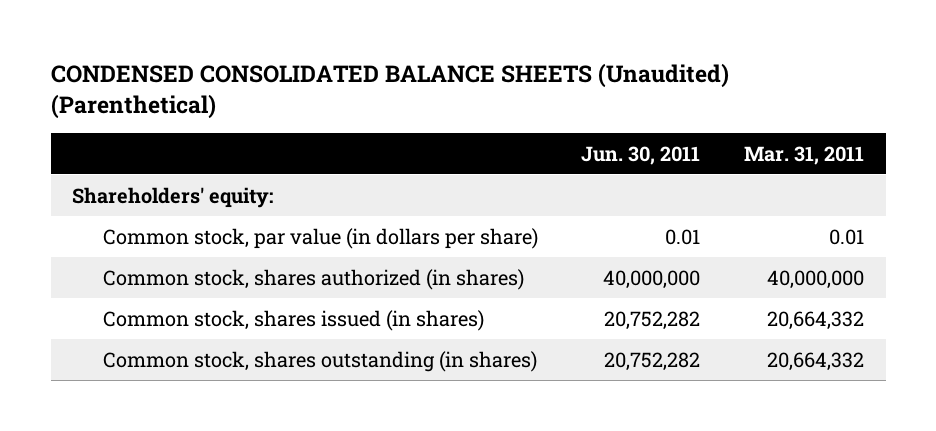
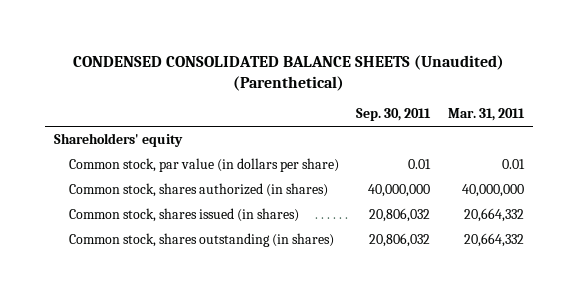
- | Jun. 30, 2011 | Mar. 31, 2011
+ | Sep. 30, 2011 | Mar. 31, 2011
- Shareholders' equity:
+ Shareholders' equity

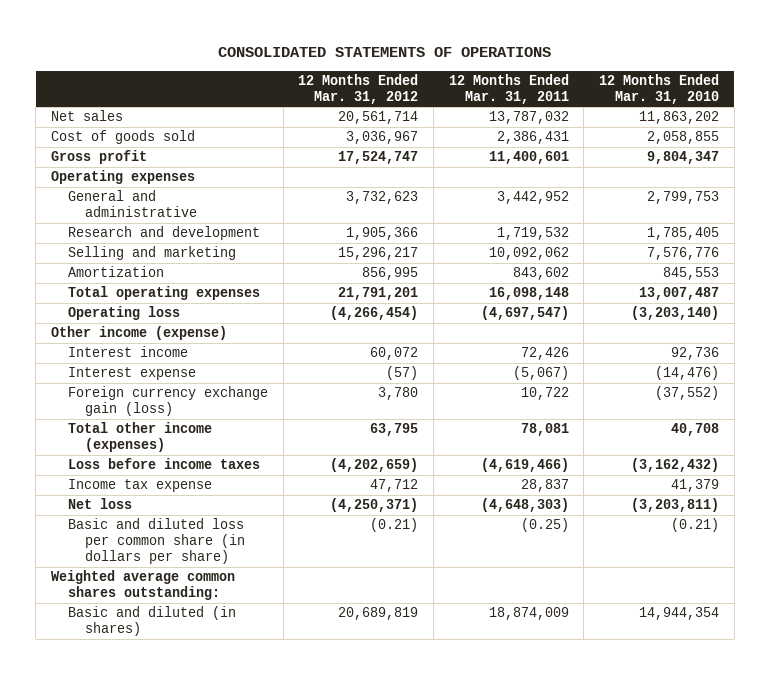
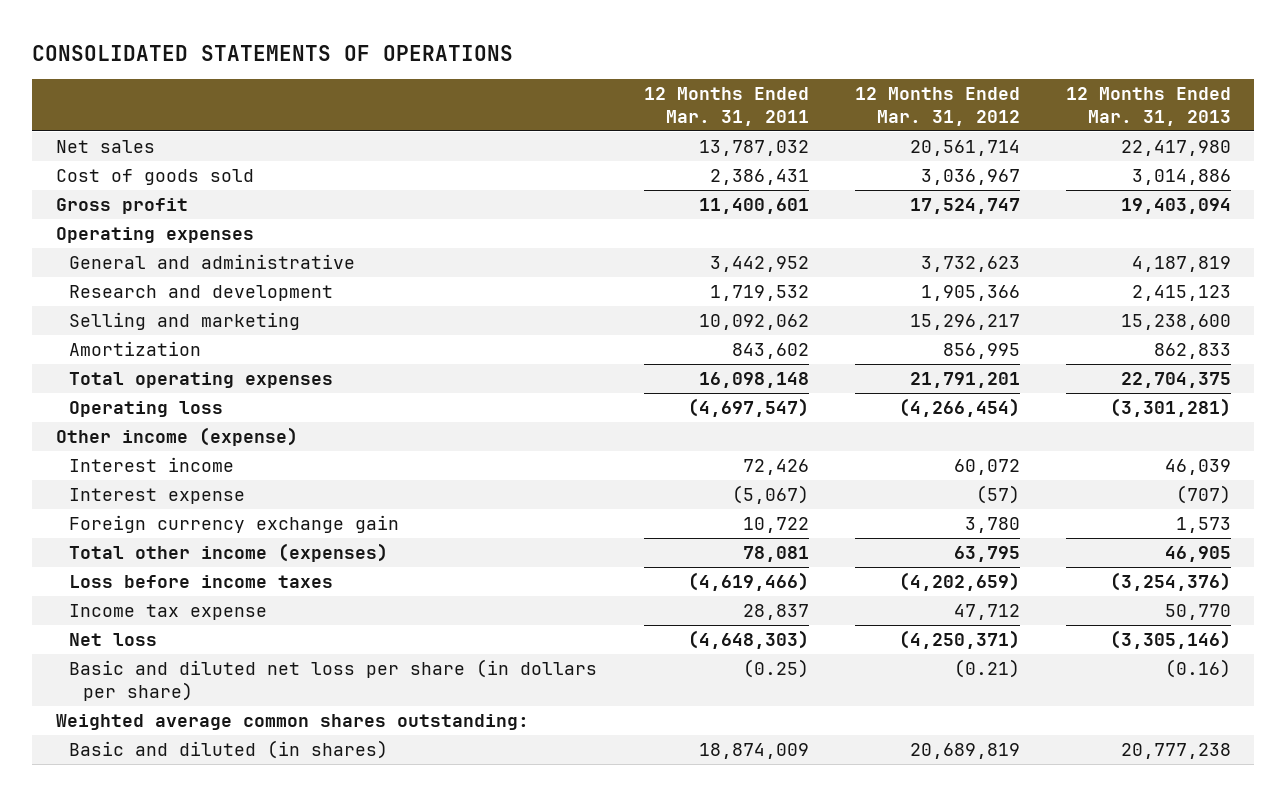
- | 12 Months Ended Mar. 31, 2012 | 12 Months Ended Mar. 31, 2011 | 12 Months Ended Mar. 31, 2010
+ | 12 Months Ended Mar. 31, 2011 | 12 Months Ended Mar. 31, 2012 | 12 Months Ended Mar. 31, 2013
- Foreign currency exchange gain (loss) | 3,780 | 10,722 | (37,552)
+ Foreign currency exchange gain | 10,722 | 3,780 | 1,573
- Basic and diluted loss per common share (in dollars per share) | (0.21) | (0.25) | (0.21)
+ Basic and diluted net loss per share (in dollars per share) | (0.25) | (0.21) | (0.16)

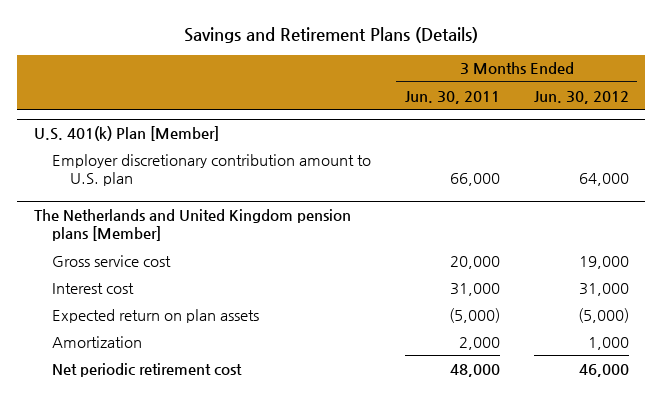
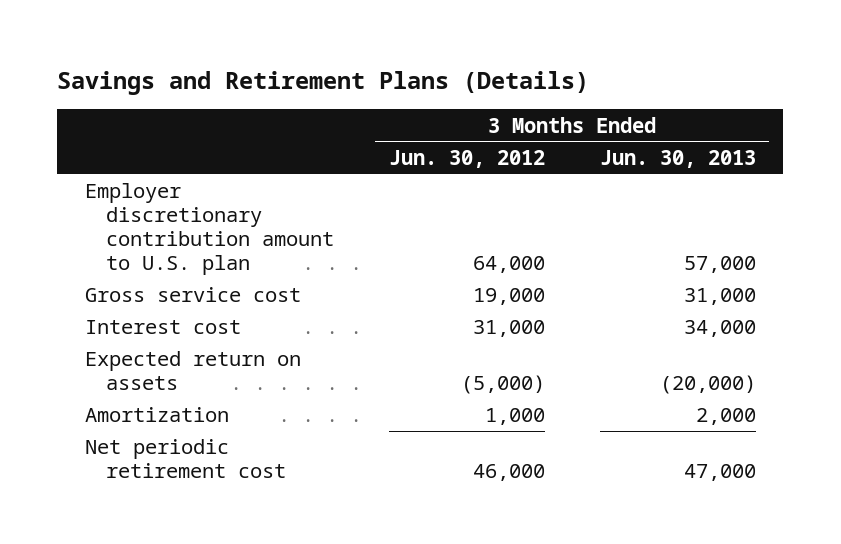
- | 3 Months Ended Jun. 30, 2011 | 3 Months Ended Jun. 30, 2012
+ | 3 Months Ended Jun. 30, 2012 | 3 Months Ended Jun. 30, 2013
- U.S. 401(k) Plan [Member]
- The Netherlands and United Kingdom pension plans [Member]
- Expected return on plan assets | (5,000) | (5,000)
+ Expected return on assets | (5,000) | (20,000)

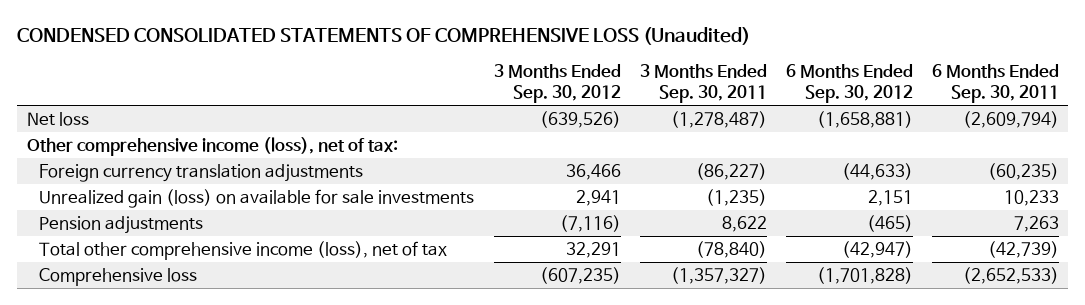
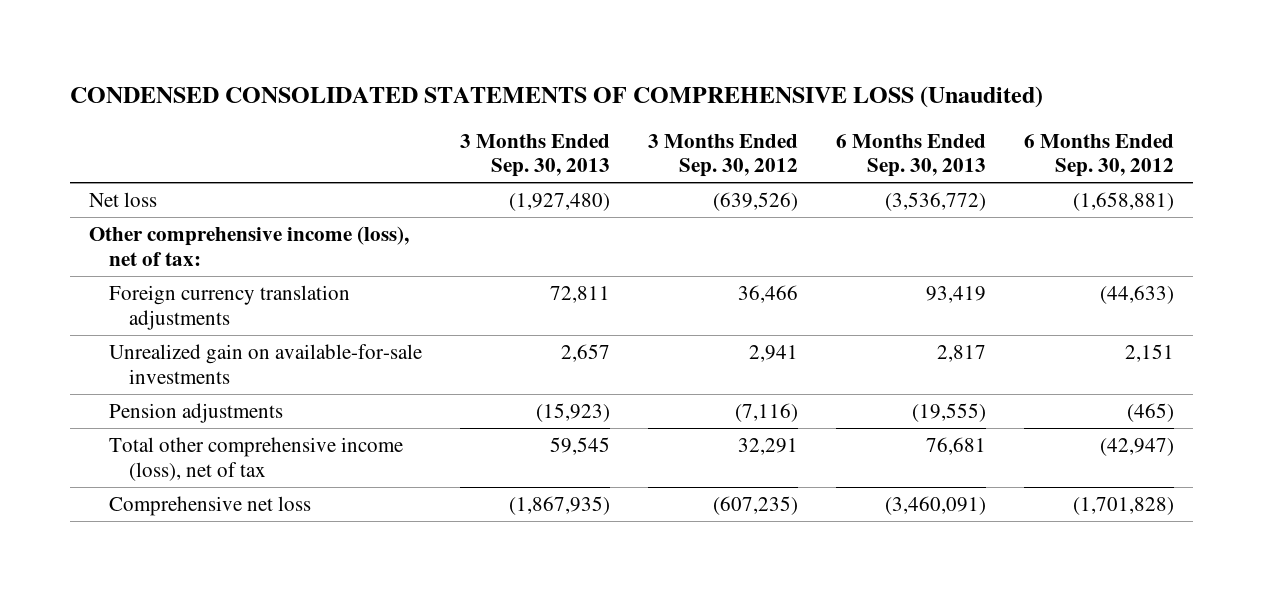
- | 3 Months Ended Sep. 30, 2012 | 3 Months Ended Sep. 30, 2011 | 6 Months Ended Sep. 30, 2012 | 6 Months Ended Sep. 30, 2011
+ | 3 Months Ended Sep. 30, 2013 | 3 Months Ended Sep. 30, 2012 | 6 Months Ended Sep. 30, 2013 | 6 Months Ended Sep. 30, 2012
- Unrealized gain (loss) on available for sale investments | 2,941 | (1,235) | 2,151 | 10,233
+ Unrealized gain on available-for-sale investments | 2,657 | 2,941 | 2,817 | 2,151
- Comprehensive loss | (607,235) | (1,357,327) | (1,701,828) | (2,652,533)
+ Comprehensive net loss | (1,867,935) | (607,235) | (3,460,091) | (1,701,828)

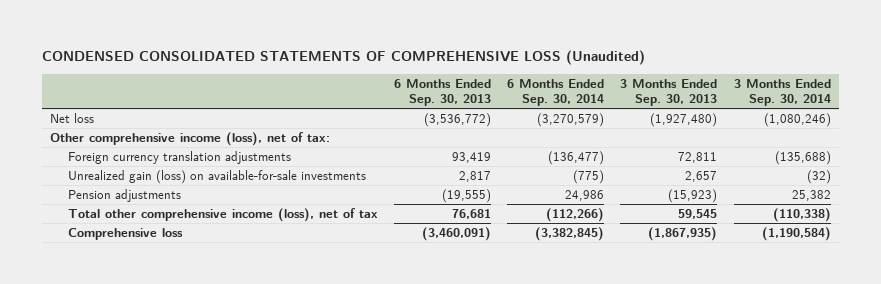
- | 3 Months Ended Sep. 30, 2013 | 3 Months Ended Sep. 30, 2012 | 6 Months Ended Sep. 30, 2013 | 6 Months Ended Sep. 30, 2012
+ | 6 Months Ended Sep. 30, 2013 | 6 Months Ended Sep. 30, 2014 | 3 Months Ended Sep. 30, 2013 | 3 Months Ended Sep. 30, 2014
- Unrealized gain on available-for-sale investments | 2,657 | 2,941 | 2,817 | 2,151
+ Unrealized gain (loss) on available-for-sale investments | 2,817 | (775) | 2,657 | (32)
- Comprehensive net loss | (1,867,935) | (607,235) | (3,460,091) | (1,701,828)
+ Comprehensive loss | (3,460,091) | (3,382,845) | (1,867,935) | (1,190,584)

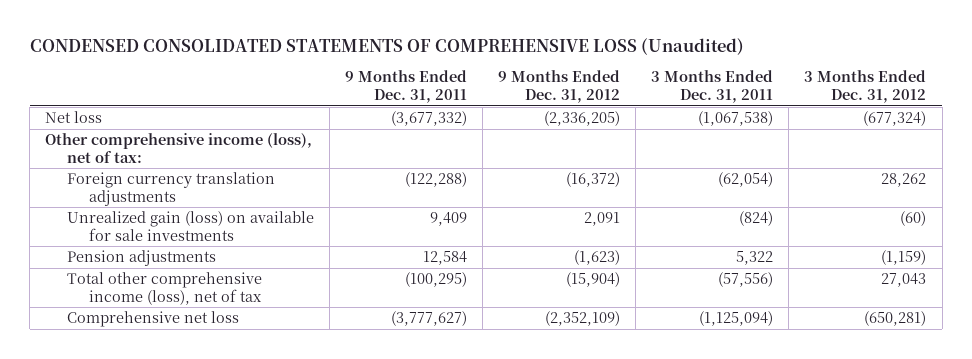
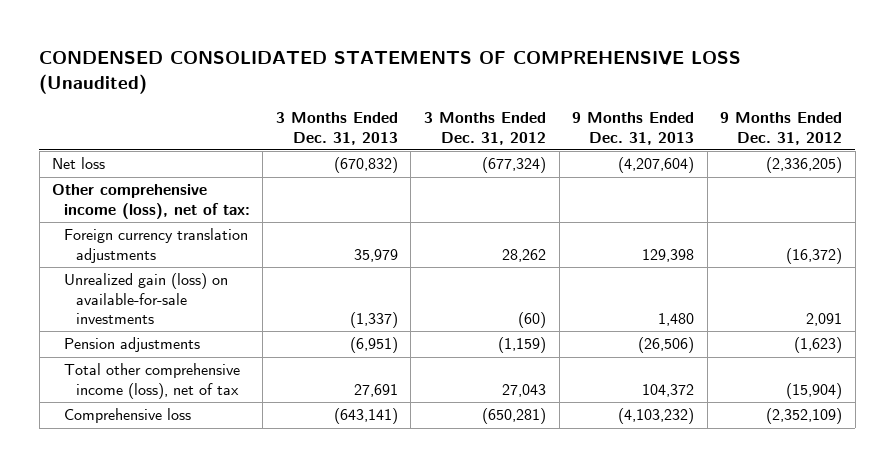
- | 9 Months Ended Dec. 31, 2011 | 9 Months Ended Dec. 31, 2012 | 3 Months Ended Dec. 31, 2011 | 3 Months Ended Dec. 31, 2012
+ | 3 Months Ended Dec. 31, 2013 | 3 Months Ended Dec. 31, 2012 | 9 Months Ended Dec. 31, 2013 | 9 Months Ended Dec. 31, 2012
- Unrealized gain (loss) on available for sale investments | 9,409 | 2,091 | (824) | (60)
+ Unrealized gain (loss) on available-for-sale investments | (1,337) | (60) | 1,480 | 2,091
- Comprehensive net loss | (3,777,627) | (2,352,109) | (1,125,094) | (650,281)
+ Comprehensive loss | (643,141) | (650,281) | (4,103,232) | (2,352,109)

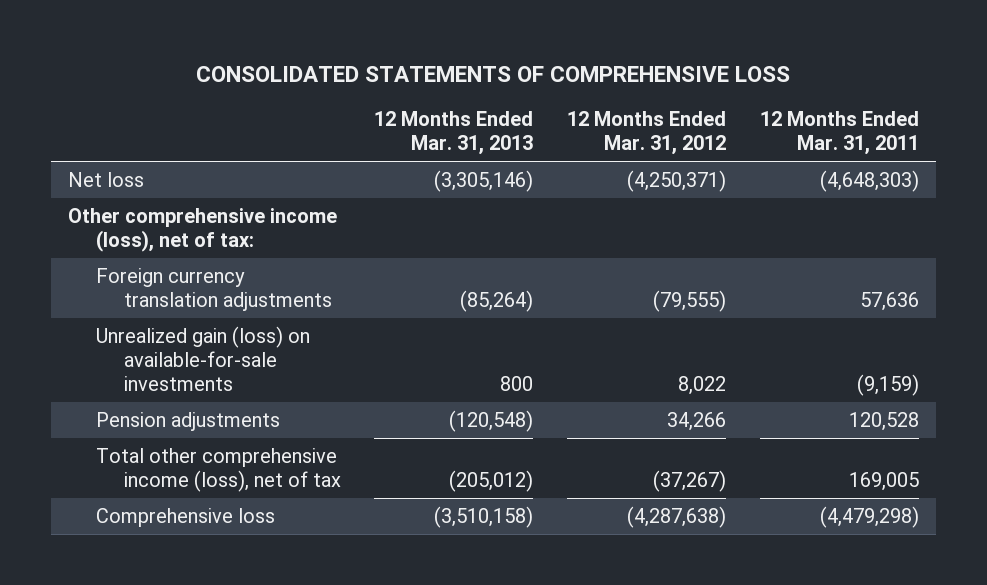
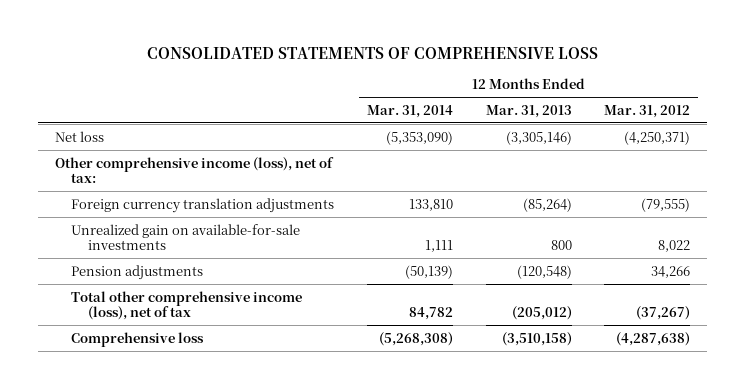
- | 12 Months Ended Mar. 31, 2013 | 12 Months Ended Mar. 31, 2012 | 12 Months Ended Mar. 31, 2011
+ | 12 Months Ended Mar. 31, 2014 | 12 Months Ended Mar. 31, 2013 | 12 Months Ended Mar. 31, 2012
- Unrealized gain (loss) on available-for-sale investments | 800 | 8,022 | (9,159)
+ Unrealized gain on available-for-sale investments | 1,111 | 800 | 8,022

